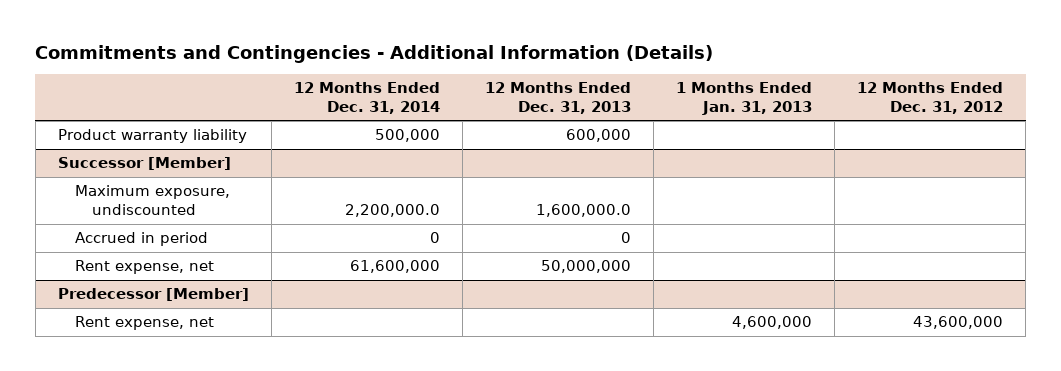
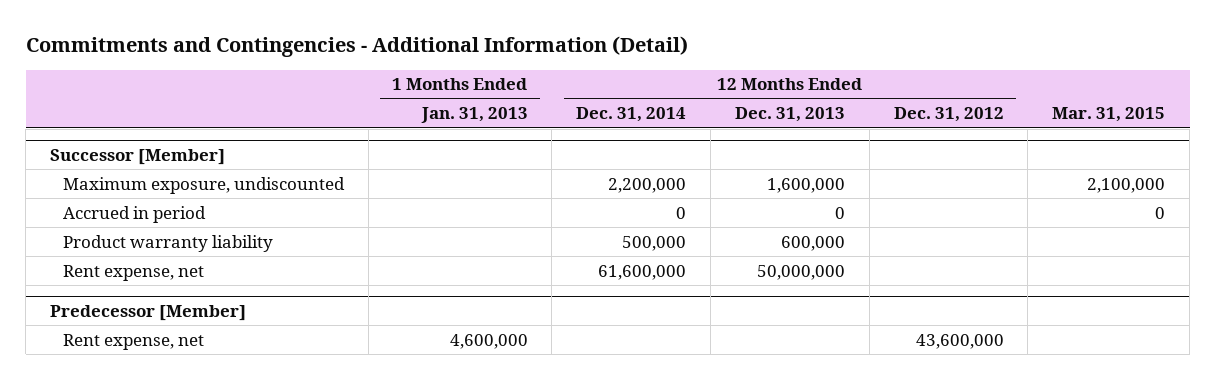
- Commitments and Contingencies - Additional Information (Details)
+ Commitments and Contingencies - Additional Information (Detail)
- | 12 Months Ended Dec. 31, 2014 | 12 Months Ended Dec. 31, 2013 | 1 Months Ended Jan. 31, 2013 | 12 Months Ended Dec. 31, 2012
+ | 1 Months Ended Jan. 31, 2013 | 12 Months Ended Dec. 31, 2014 | 12 Months Ended Dec. 31, 2013 | 12 Months Ended Dec. 31, 2012 | Mar. 31, 2015
- Product warranty liability | 500,000 | 600,000 | |
@ Successor [Member]
- Maximum exposure, undiscounted | 2,200,000.0 | 1,600,000.0 | |
+ Maximum exposure, undiscounted | | 2,200,000 | 1,600,000 | | 2,100,000
+ Product warranty liability | | 500,000 | 600,000 | |

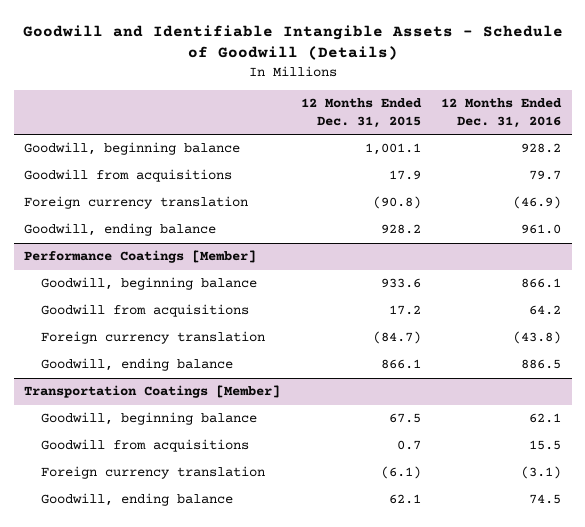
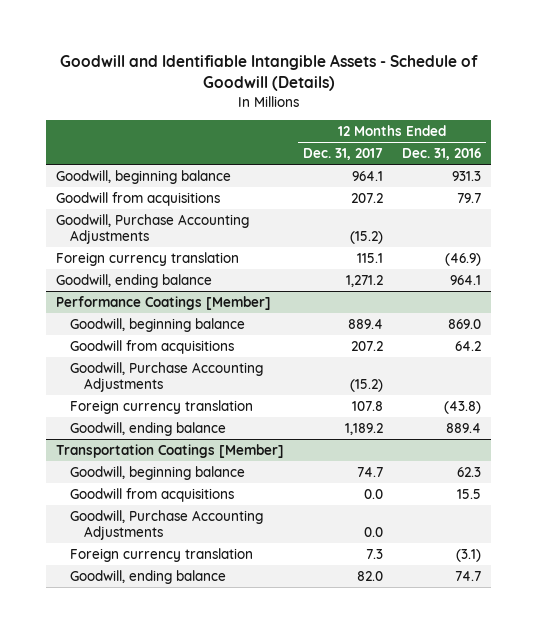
- | 12 Months Ended Dec. 31, 2015 | 12 Months Ended Dec. 31, 2016
+ | 12 Months Ended Dec. 31, 2017 | 12 Months Ended Dec. 31, 2016
- Goodwill, beginning balance | 1,001.1 | 928.2
+ Goodwill, beginning balance | 964.1 | 931.3
+ Goodwill, Purchase Accounting Adjustments | (15.2) |
- Goodwill, ending balance | 928.2 | 961.0
+ Goodwill, ending balance | 1,271.2 | 964.1
@ Performance Coatings [Member]
- Goodwill, beginning balance | 933.6 | 866.1
+ Goodwill, beginning balance | 889.4 | 869.0
+ Goodwill, Purchase Accounting Adjustments | (15.2) |
- Goodwill, ending balance | 866.1 | 886.5
+ Goodwill, ending balance | 1,189.2 | 889.4
@ Transportation Coatings [Member]
- Goodwill, beginning balance | 67.5 | 62.1
+ Goodwill, beginning balance | 74.7 | 62.3
+ Goodwill, Purchase Accounting Adjustments | 0.0 |
- Goodwill, ending balance | 62.1 | 74.5
+ Goodwill, ending balance | 82.0 | 74.7

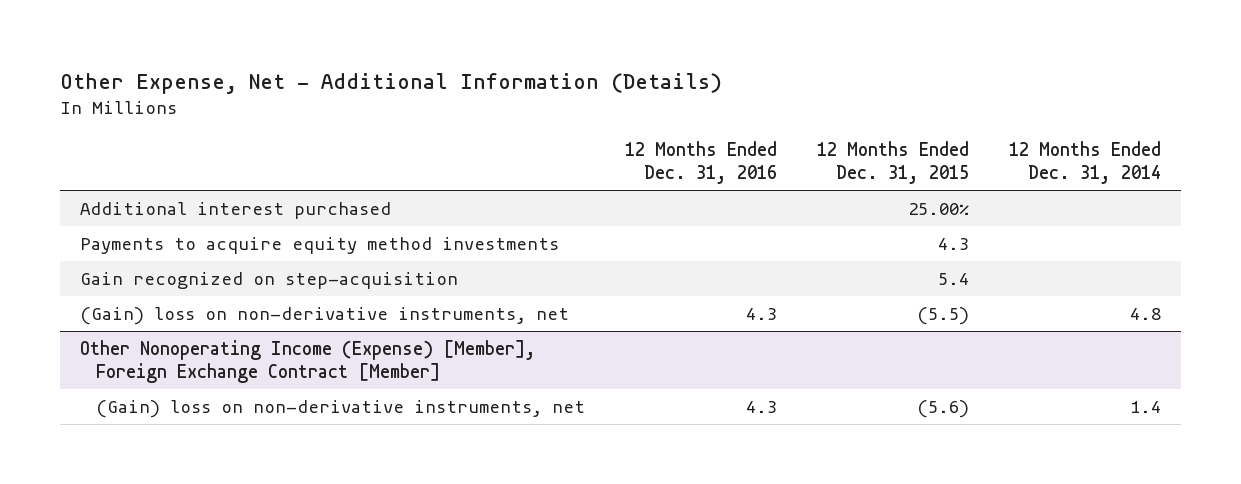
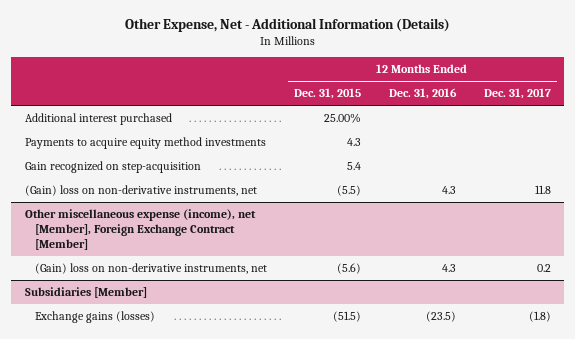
- | 12 Months Ended Dec. 31, 2016 | 12 Months Ended Dec. 31, 2015 | 12 Months Ended Dec. 31, 2014
+ | 12 Months Ended Dec. 31, 2015 | 12 Months Ended Dec. 31, 2016 | 12 Months Ended Dec. 31, 2017
- Other Nonoperating Income (Expense) [Member], Foreign Exchange Contract [Member]
+ Other miscellaneous expense (income), net [Member], Foreign Exchange Contract [Member]
+ Subsidiaries [Member]
+ Exchange gains (losses) | (51.5) | (23.5) | (1.8)

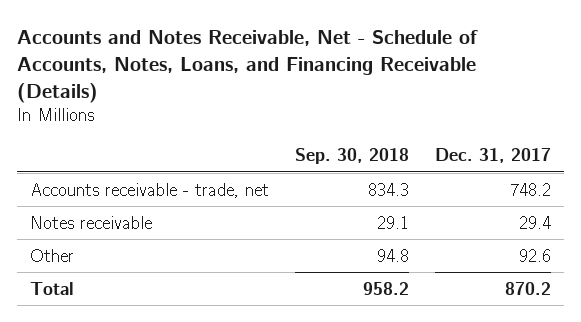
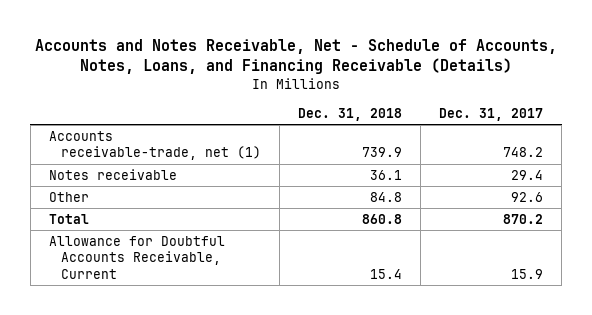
- | Sep. 30, 2018 | Dec. 31, 2017
+ | Dec. 31, 2018 | Dec. 31, 2017
- Accounts receivable - trade, net | 834.3 | 748.2
+ Accounts receivable-trade, net (1) | 739.9 | 748.2
+ Allowance for Doubtful Accounts Receivable, Current | 15.4 | 15.9

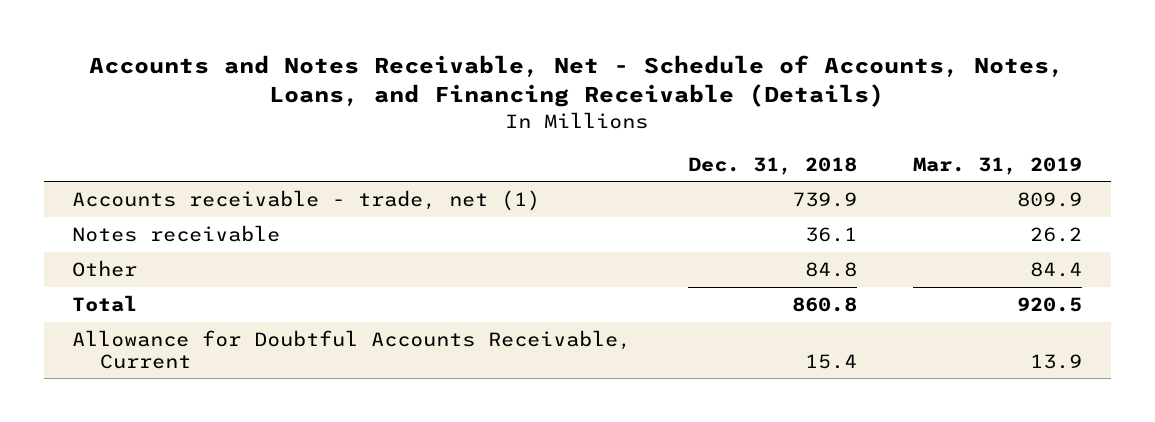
- | Dec. 31, 2018 | Dec. 31, 2017
+ | Dec. 31, 2018 | Mar. 31, 2019
- Accounts receivable-trade, net (1) | 739.9 | 748.2
+ Accounts receivable - trade, net (1) | 739.9 | 809.9

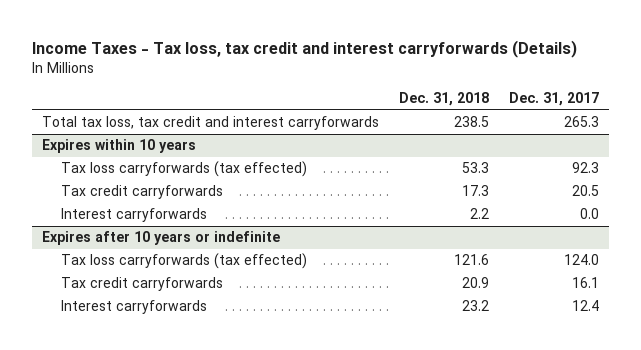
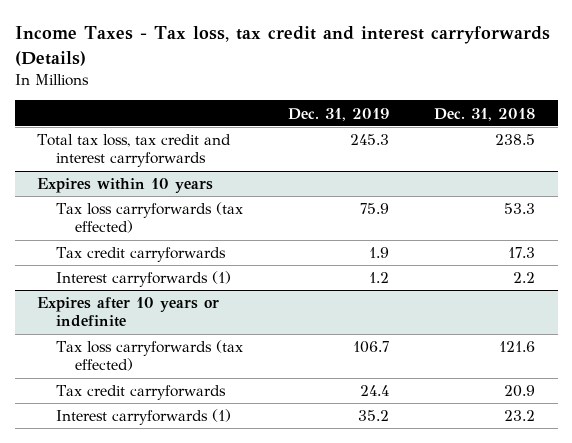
- | Dec. 31, 2018 | Dec. 31, 2017
+ | Dec. 31, 2019 | Dec. 31, 2018
@ Expires within 10 years
- Interest carryforwards | 2.2 | 0.0
+ Interest carryforwards (1) | 1.2 | 2.2
@ Expires after 10 years or indefinite
- Interest carryforwards | 23.2 | 12.4
+ Interest carryforwards (1) | 35.2 | 23.2

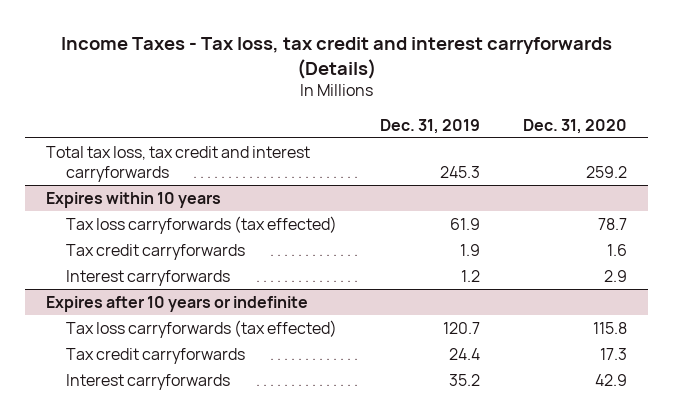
- | Dec. 31, 2019 | Dec. 31, 2018
+ | Dec. 31, 2019 | Dec. 31, 2020
@ Expires within 10 years
- Tax loss carryforwards (tax effected) | 75.9 | 53.3
+ Tax loss carryforwards (tax effected) | 61.9 | 78.7
- Interest carryforwards (1) | 1.2 | 2.2
+ Interest carryforwards | 1.2 | 2.9
@ Expires after 10 years or indefinite
- Tax loss carryforwards (tax effected) | 106.7 | 121.6
+ Tax loss carryforwards (tax effected) | 120.7 | 115.8
- Interest carryforwards (1) | 35.2 | 23.2
+ Interest carryforwards | 35.2 | 42.9

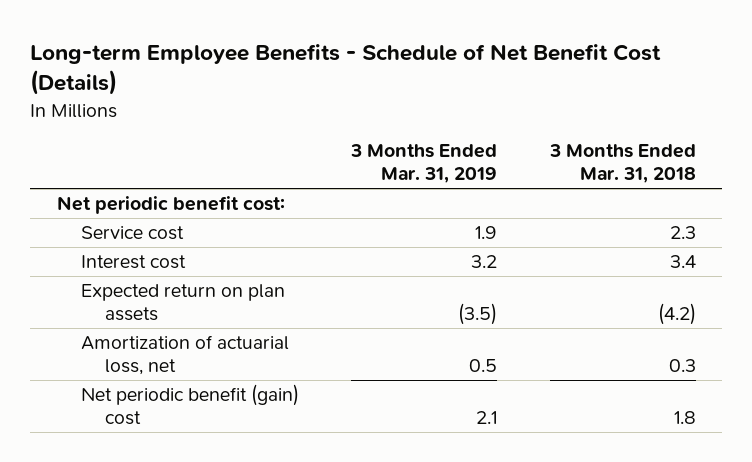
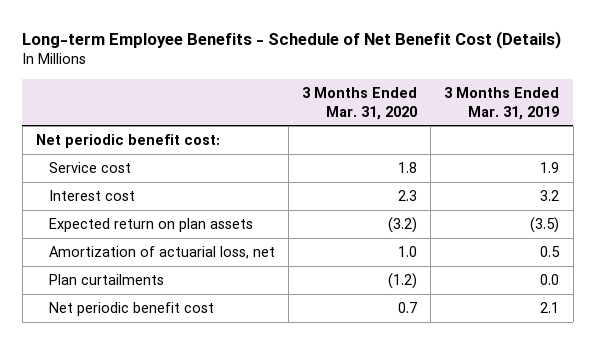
- | 3 Months Ended Mar. 31, 2019 | 3 Months Ended Mar. 31, 2018
+ | 3 Months Ended Mar. 31, 2020 | 3 Months Ended Mar. 31, 2019
- Net periodic benefit (gain) cost | 2.1 | 1.8
+ Plan curtailments | (1.2) | 0.0
+ Net periodic benefit cost | 0.7 | 2.1

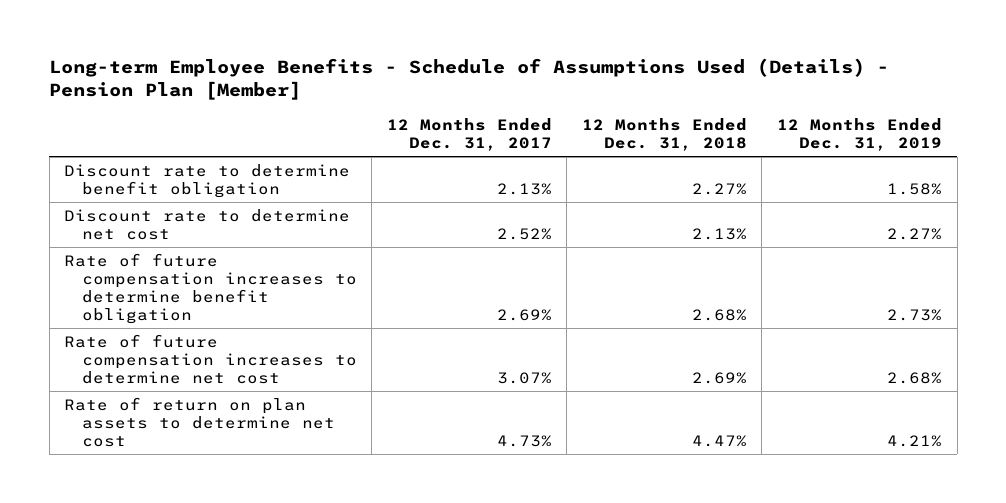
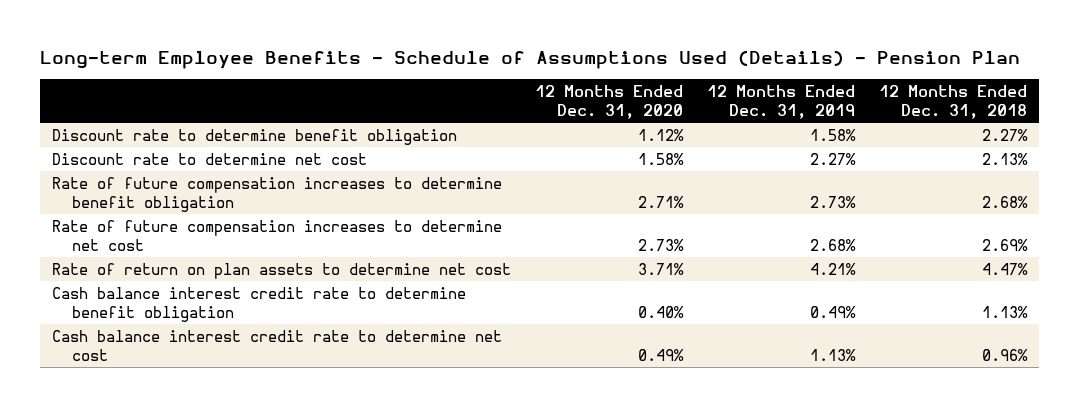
- Long-term Employee Benefits - Schedule of Assumptions Used (Details) - Pension Plan [Member]
+ Long-term Employee Benefits - Schedule of Assumptions Used (Details) - Pension Plan
- | 12 Months Ended Dec. 31, 2017 | 12 Months Ended Dec. 31, 2018 | 12 Months Ended Dec. 31, 2019
+ | 12 Months Ended Dec. 31, 2020 | 12 Months Ended Dec. 31, 2019 | 12 Months Ended Dec. 31, 2018
+ Cash balance interest credit rate to determine benefit obligation | 0.40% | 0.49% | 1.13%
+ Cash balance interest credit rate to determine net cost | 0.49% | 1.13% | 0.96%

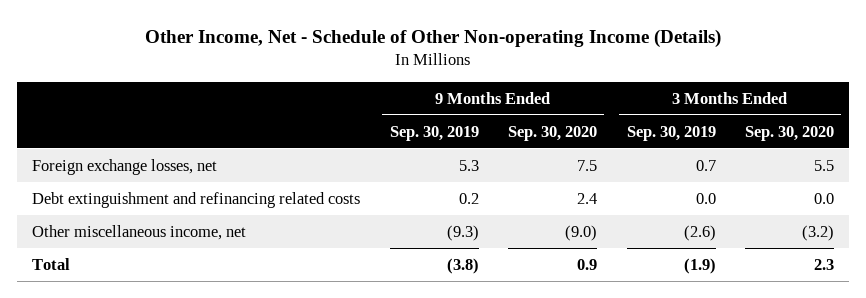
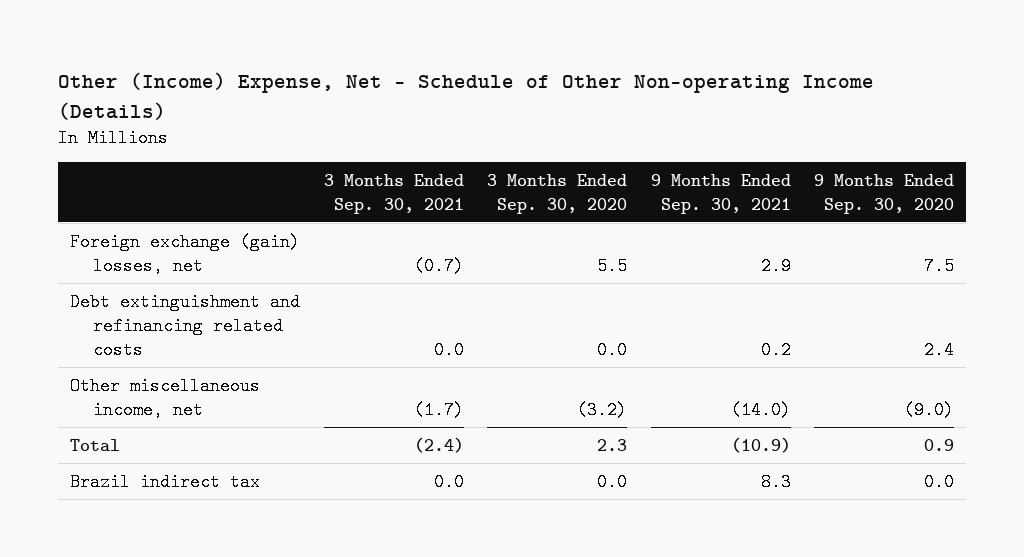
- Other Income, Net - Schedule of Other Non-operating Income (Details)
+ Other (Income) Expense, Net - Schedule of Other Non-operating Income (Details)
- | 9 Months Ended Sep. 30, 2019 | 9 Months Ended Sep. 30, 2020 | 3 Months Ended Sep. 30, 2019 | 3 Months Ended Sep. 30, 2020
+ | 3 Months Ended Sep. 30, 2021 | 3 Months Ended Sep. 30, 2020 | 9 Months Ended Sep. 30, 2021 | 9 Months Ended Sep. 30, 2020
- Foreign exchange losses, net | 5.3 | 7.5 | 0.7 | 5.5
+ Foreign exchange (gain) losses, net | (0.7) | 5.5 | 2.9 | 7.5
+ Brazil indirect tax | 0.0 | 0.0 | 8.3 | 0.0

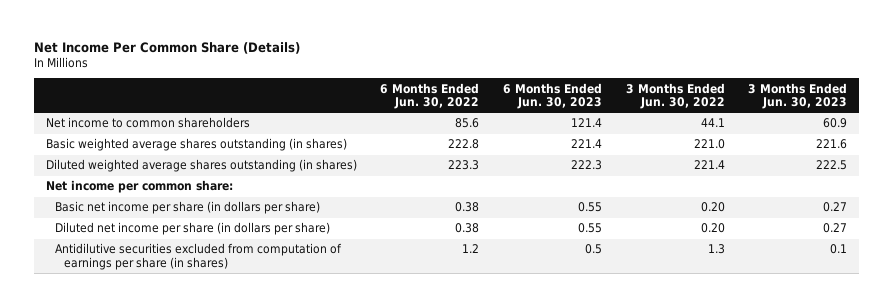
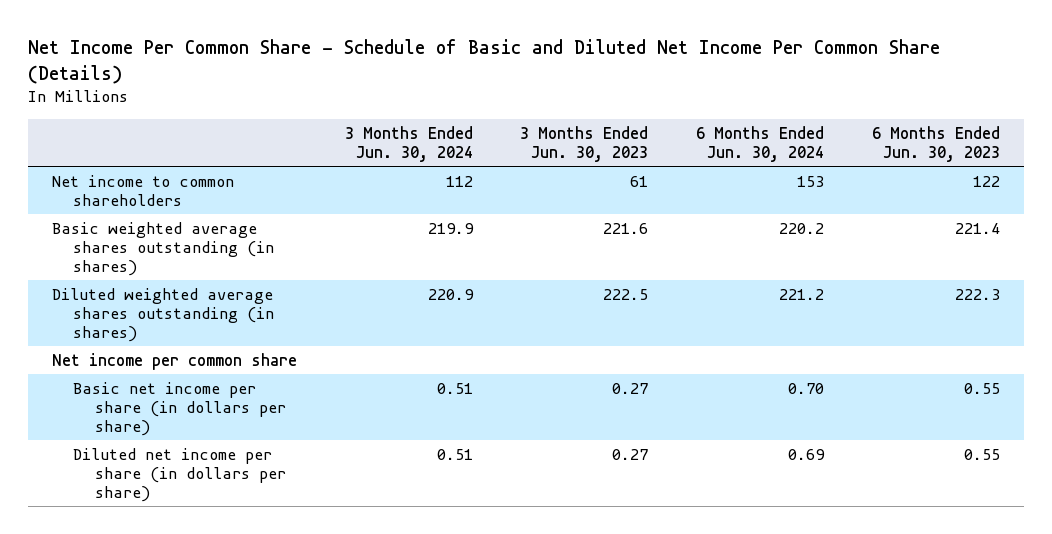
- Net Income Per Common Share (Details)
+ Net Income Per Common Share - Schedule of Basic and Diluted Net Income Per Common Share (Details)
- | 6 Months Ended Jun. 30, 2022 | 6 Months Ended Jun. 30, 2023 | 3 Months Ended Jun. 30, 2022 | 3 Months Ended Jun. 30, 2023
+ | 3 Months Ended Jun. 30, 2024 | 3 Months Ended Jun. 30, 2023 | 6 Months Ended Jun. 30, 2024 | 6 Months Ended Jun. 30, 2023
- Net income to common shareholders | 85.6 | 121.4 | 44.1 | 60.9
+ Net income to common shareholders | 112 | 61 | 153 | 122
- Net income per common share:
+ Net income per common share
- Antidilutive securities excluded from computation of earnings per share (in shares) | 1.2 | 0.5 | 1.3 | 0.1

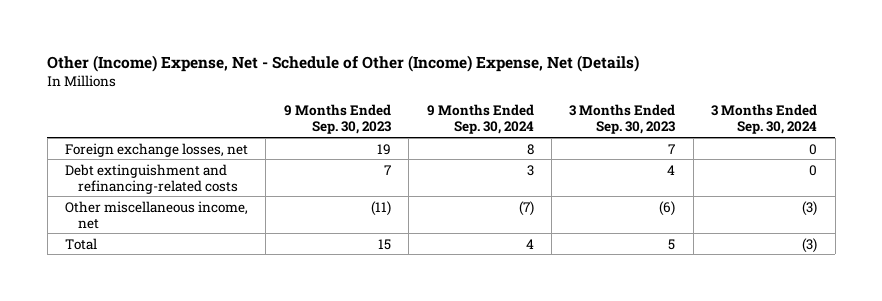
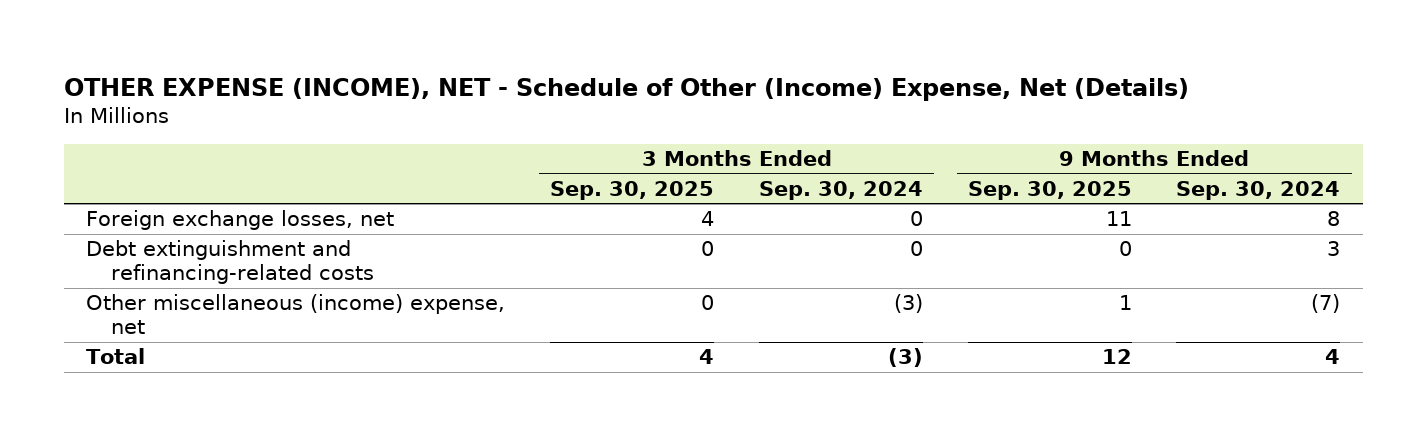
- Other (Income) Expense, Net - Schedule of Other (Income) Expense, Net (Details)
+ OTHER EXPENSE (INCOME), NET - Schedule of Other (Income) Expense, Net (Details)
- | 9 Months Ended Sep. 30, 2023 | 9 Months Ended Sep. 30, 2024 | 3 Months Ended Sep. 30, 2023 | 3 Months Ended Sep. 30, 2024
+ | 3 Months Ended Sep. 30, 2025 | 3 Months Ended Sep. 30, 2024 | 9 Months Ended Sep. 30, 2025 | 9 Months Ended Sep. 30, 2024
- Other miscellaneous income, net | (11) | (7) | (6) | (3)
+ Other miscellaneous (income) expense, net | 0 | (3) | 1 | (7)

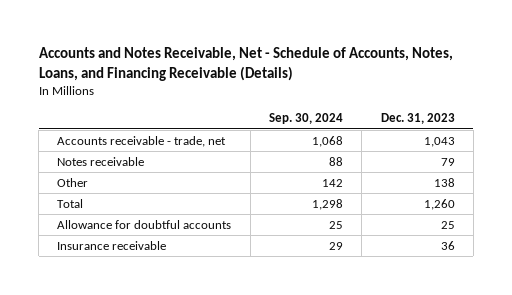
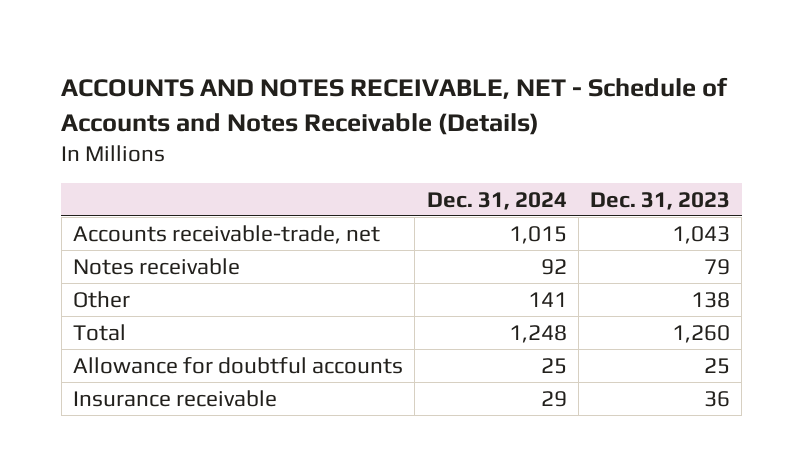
- Accounts and Notes Receivable, Net - Schedule of Accounts, Notes, Loans, and Financing Receivable (Details)
+ ACCOUNTS AND NOTES RECEIVABLE, NET - Schedule of Accounts and Notes Receivable (Details)
- | Sep. 30, 2024 | Dec. 31, 2023
+ | Dec. 31, 2024 | Dec. 31, 2023
- Accounts receivable - trade, net | 1,068 | 1,043
+ Accounts receivable-trade, net | 1,015 | 1,043

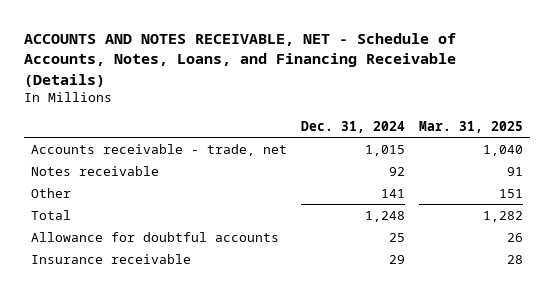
- ACCOUNTS AND NOTES RECEIVABLE, NET - Schedule of Accounts and Notes Receivable (Details)
+ ACCOUNTS AND NOTES RECEIVABLE, NET - Schedule of Accounts, Notes, Loans, and Financing Receivable (Details)
- | Dec. 31, 2024 | Dec. 31, 2023
+ | Dec. 31, 2024 | Mar. 31, 2025
- Accounts receivable-trade, net | 1,015 | 1,043
+ Accounts receivable - trade, net | 1,015 | 1,040

